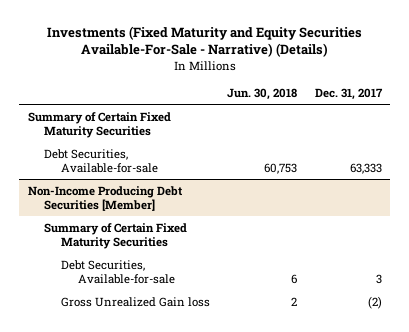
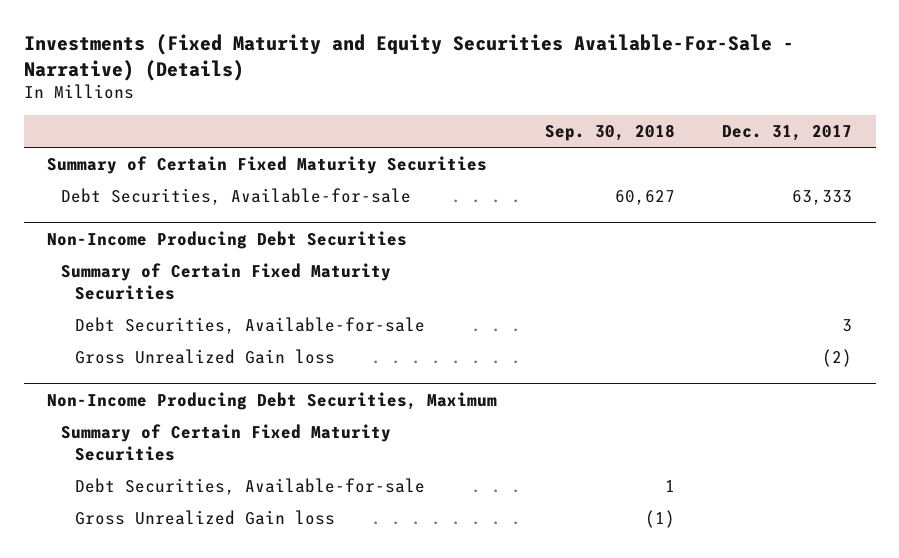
- | Jun. 30, 2018 | Dec. 31, 2017
+ | Sep. 30, 2018 | Dec. 31, 2017
- Non-Income Producing Debt Securities [Member]
+ Non-Income Producing Debt Securities
+ Non-Income Producing Debt Securities, Maximum
+ Summary of Certain Fixed Maturity Securities
+ Debt Securities, Available-for-sale | 1 |
+ Gross Unrealized Gain loss | (1) |

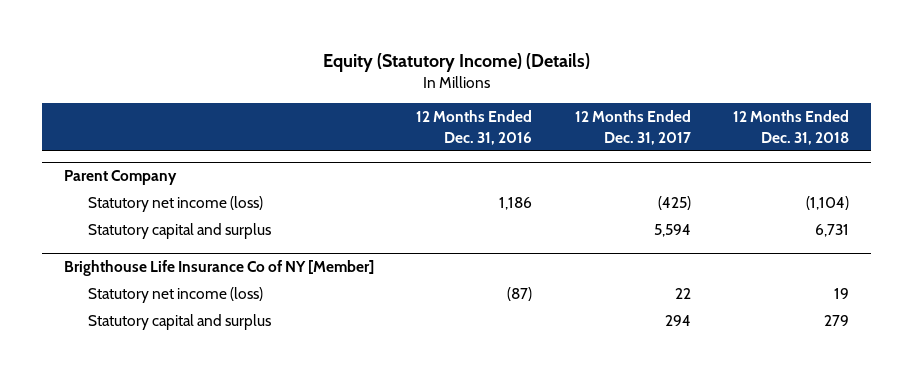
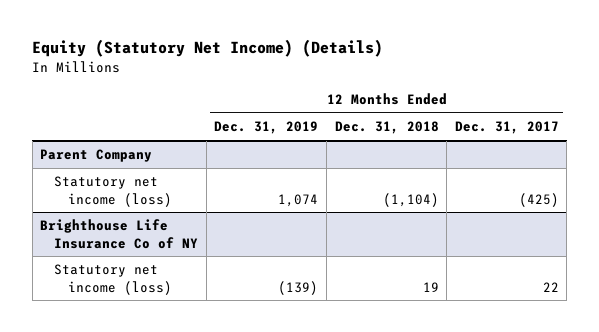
- Equity (Statutory Income) (Details)
+ Equity (Statutory Net Income) (Details)
- | 12 Months Ended Dec. 31, 2016 | 12 Months Ended Dec. 31, 2017 | 12 Months Ended Dec. 31, 2018
+ | 12 Months Ended Dec. 31, 2019 | 12 Months Ended Dec. 31, 2018 | 12 Months Ended Dec. 31, 2017
@ Parent Company
- Statutory capital and surplus | | 5,594 | 6,731
- Brighthouse Life Insurance Co of NY [Member]
+ Brighthouse Life Insurance Co of NY
- Statutory capital and surplus | | 294 | 279

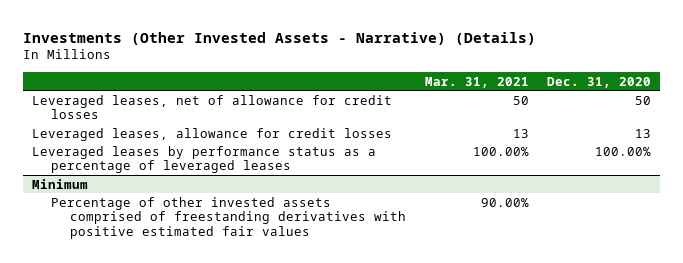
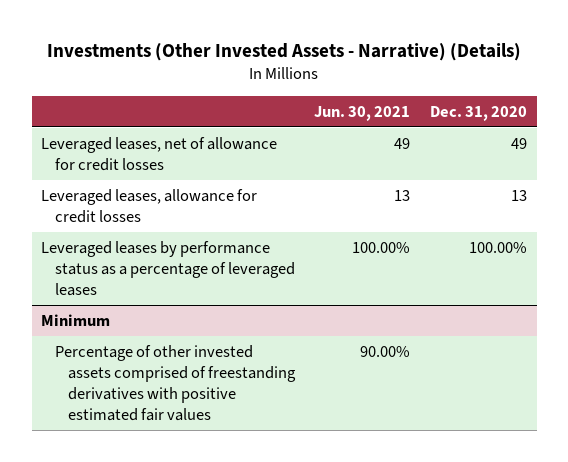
- | Mar. 31, 2021 | Dec. 31, 2020
+ | Jun. 30, 2021 | Dec. 31, 2020
- Leveraged leases, net of allowance for credit losses | 50 | 50
+ Leveraged leases, net of allowance for credit losses | 49 | 49

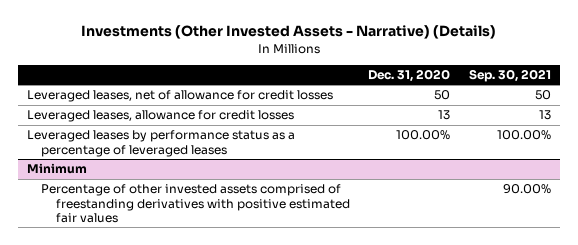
- | Jun. 30, 2021 | Dec. 31, 2020
+ | Dec. 31, 2020 | Sep. 30, 2021
- Leveraged leases, net of allowance for credit losses | 49 | 49
+ Leveraged leases, net of allowance for credit losses | 50 | 50

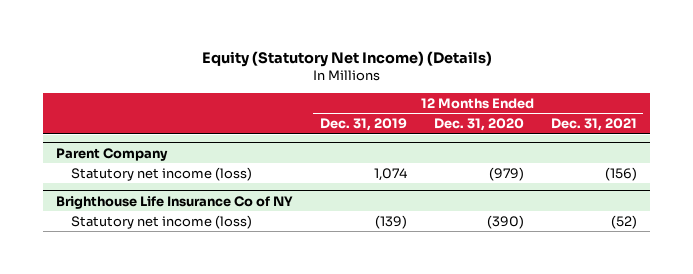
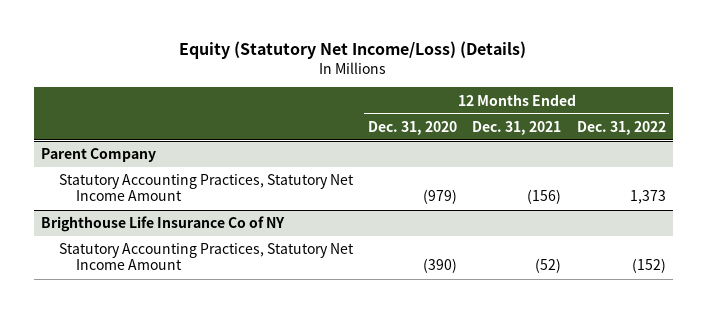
- Equity (Statutory Net Income) (Details)
+ Equity (Statutory Net Income/Loss) (Details)
- | 12 Months Ended Dec. 31, 2019 | 12 Months Ended Dec. 31, 2020 | 12 Months Ended Dec. 31, 2021
+ | 12 Months Ended Dec. 31, 2020 | 12 Months Ended Dec. 31, 2021 | 12 Months Ended Dec. 31, 2022
@ Parent Company
- Statutory net income (loss) | 1,074 | (979) | (156)
+ Statutory Accounting Practices, Statutory Net Income Amount | (979) | (156) | 1,373
@ Brighthouse Life Insurance Co of NY
- Statutory net income (loss) | (139) | (390) | (52)
+ Statutory Accounting Practices, Statutory Net Income Amount | (390) | (52) | (152)

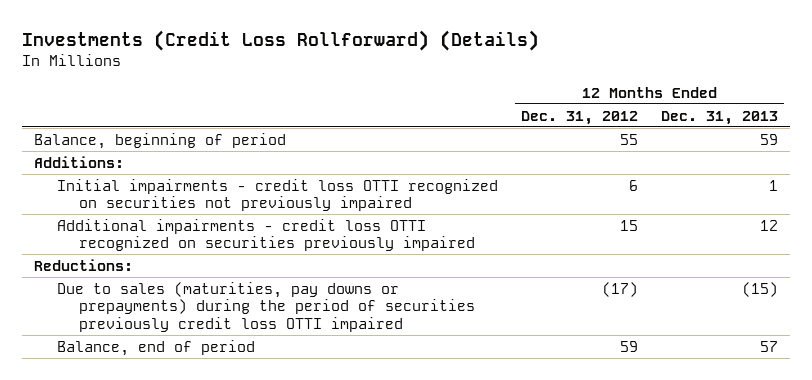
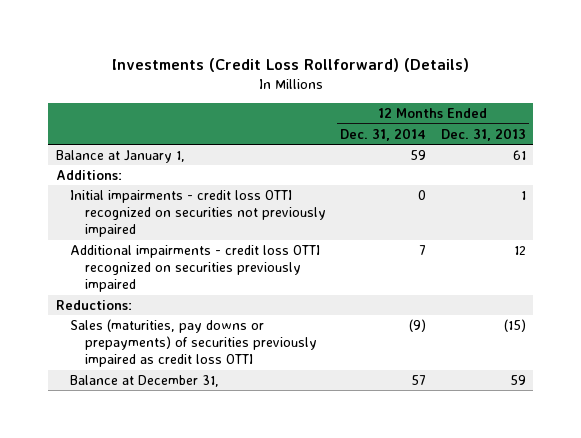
- | 12 Months Ended Dec. 31, 2012 | 12 Months Ended Dec. 31, 2013
+ | 12 Months Ended Dec. 31, 2014 | 12 Months Ended Dec. 31, 2013
- Balance, beginning of period | 55 | 59
+ Balance at January 1, | 59 | 61
- Due to sales (maturities, pay downs or prepayments) during the period of securities previously credit loss OTTI impaired | (17) | (15)
- Balance, end of period | 59 | 57
+ Sales (maturities, pay downs or prepayments) of securities previously impaired as credit loss OTTI | (9) | (15)
+ Balance at December 31, | 57 | 59

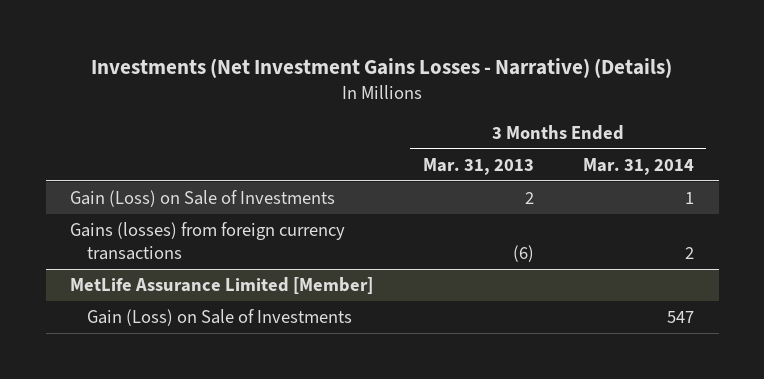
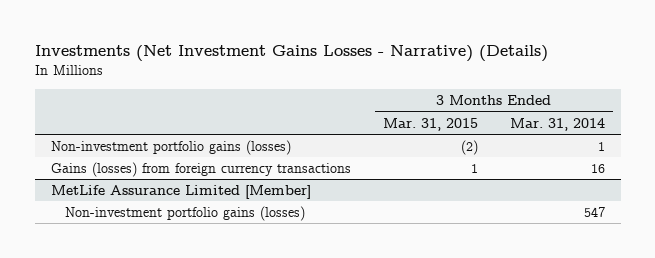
- | 3 Months Ended Mar. 31, 2013 | 3 Months Ended Mar. 31, 2014
+ | 3 Months Ended Mar. 31, 2015 | 3 Months Ended Mar. 31, 2014
- Gain (Loss) on Sale of Investments | 2 | 1
- Gains (losses) from foreign currency transactions | (6) | 2
+ Non-investment portfolio gains (losses) | (2) | 1
+ Gains (losses) from foreign currency transactions | 1 | 16
@ MetLife Assurance Limited [Member]
- Gain (Loss) on Sale of Investments | | 547
+ Non-investment portfolio gains (losses) | | 547

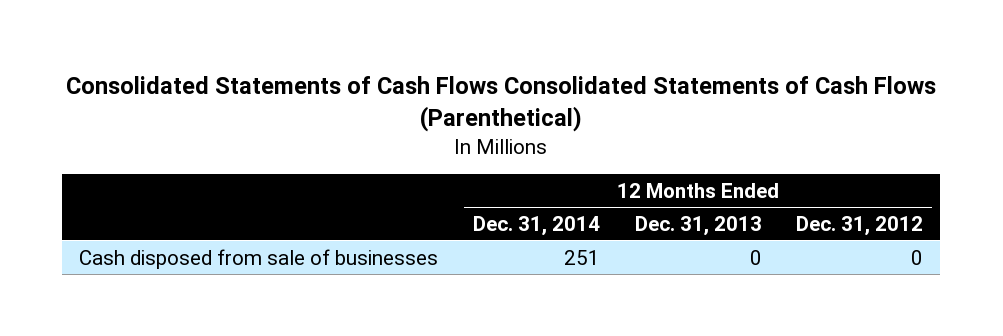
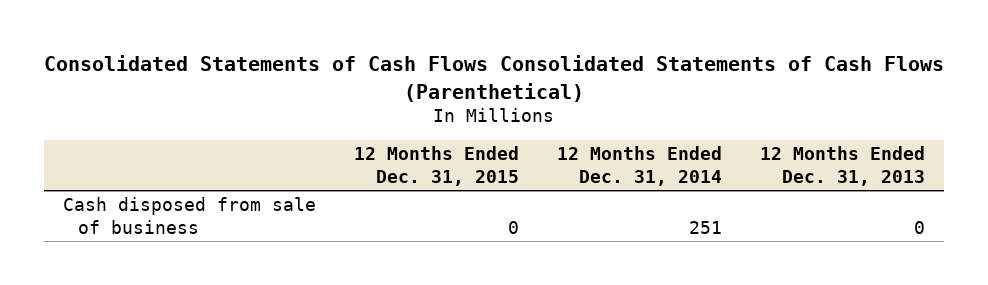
- | 12 Months Ended Dec. 31, 2014 | 12 Months Ended Dec. 31, 2013 | 12 Months Ended Dec. 31, 2012
+ | 12 Months Ended Dec. 31, 2015 | 12 Months Ended Dec. 31, 2014 | 12 Months Ended Dec. 31, 2013
- Cash disposed from sale of businesses | 251 | 0 | 0
+ Cash disposed from sale of business | 0 | 251 | 0

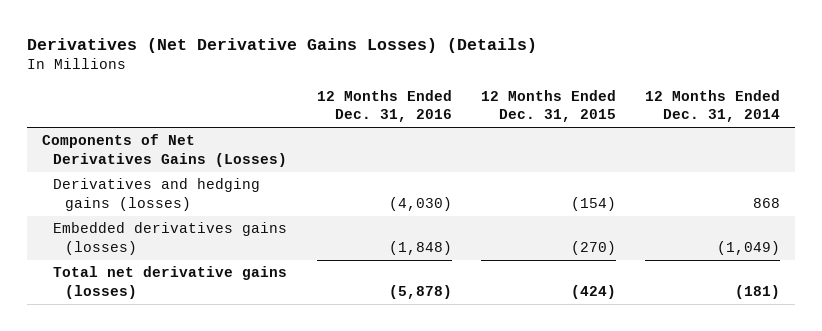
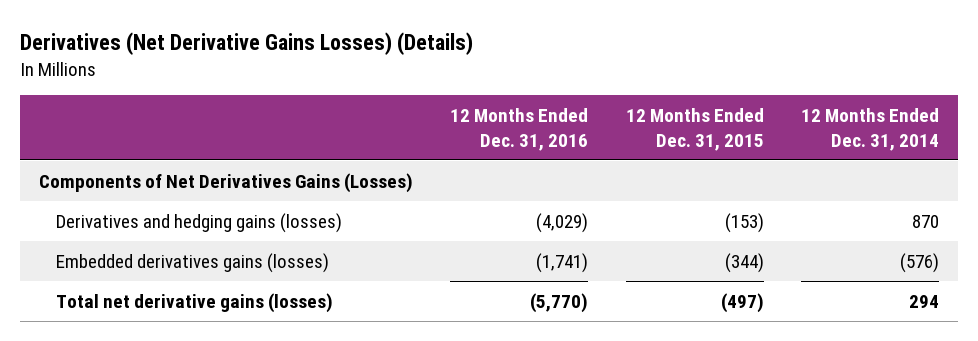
- Derivatives and hedging gains (losses) | (4,030) | (154) | 868
- Embedded derivatives gains (losses) | (1,848) | (270) | (1,049)
- Total net derivative gains (losses) | (5,878) | (424) | (181)
+ Derivatives and hedging gains (losses) | (4,029) | (153) | 870
+ Embedded derivatives gains (losses) | (1,741) | (344) | (576)
+ Total net derivative gains (losses) | (5,770) | (497) | 294

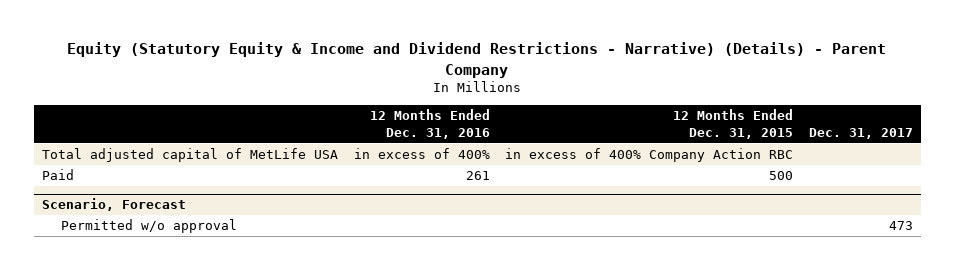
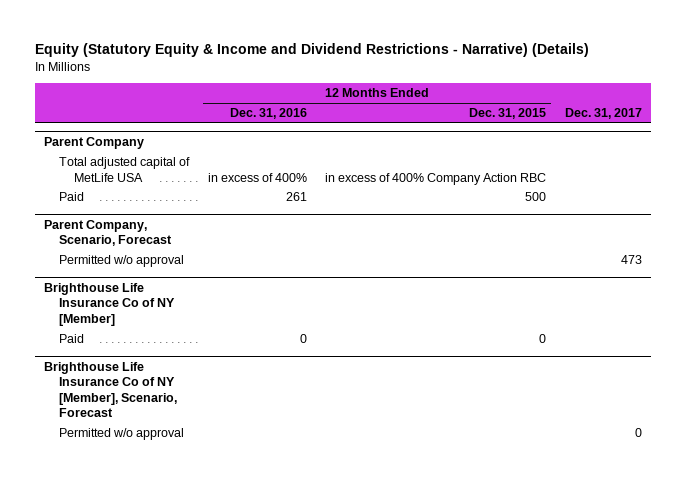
- Equity (Statutory Equity & Income and Dividend Restrictions - Narrative) (Details) - Parent Company
+ Equity (Statutory Equity & Income and Dividend Restrictions - Narrative) (Details)
+ Parent Company
- Scenario, Forecast
+ Parent Company, Scenario, Forecast
+ Brighthouse Life Insurance Co of NY [Member]
+ Paid | 0 | 0 |
+ Brighthouse Life Insurance Co of NY [Member], Scenario, Forecast
+ Permitted w/o approval | | | 0

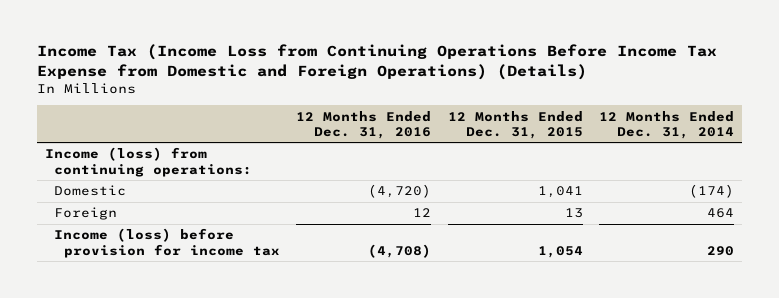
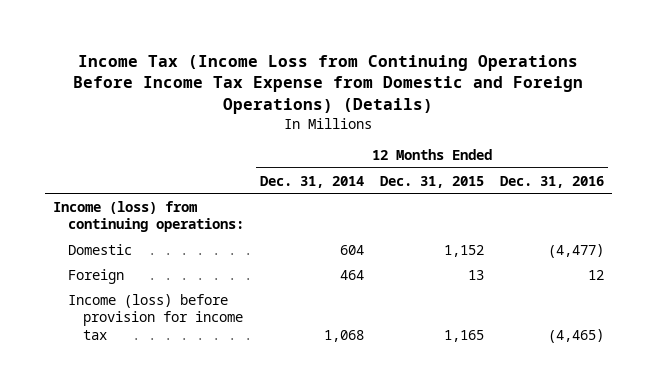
- | 12 Months Ended Dec. 31, 2016 | 12 Months Ended Dec. 31, 2015 | 12 Months Ended Dec. 31, 2014
+ | 12 Months Ended Dec. 31, 2014 | 12 Months Ended Dec. 31, 2015 | 12 Months Ended Dec. 31, 2016
- Domestic | (4,720) | 1,041 | (174)
+ Domestic | 604 | 1,152 | (4,477)
- Income (loss) before provision for income tax | (4,708) | 1,054 | 290
+ Income (loss) before provision for income tax | 1,068 | 1,165 | (4,465)

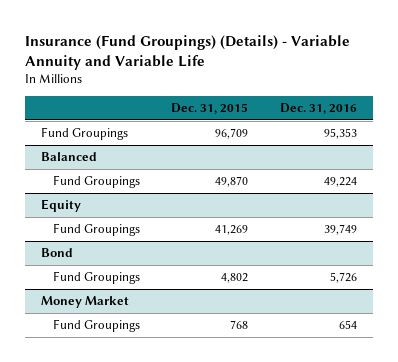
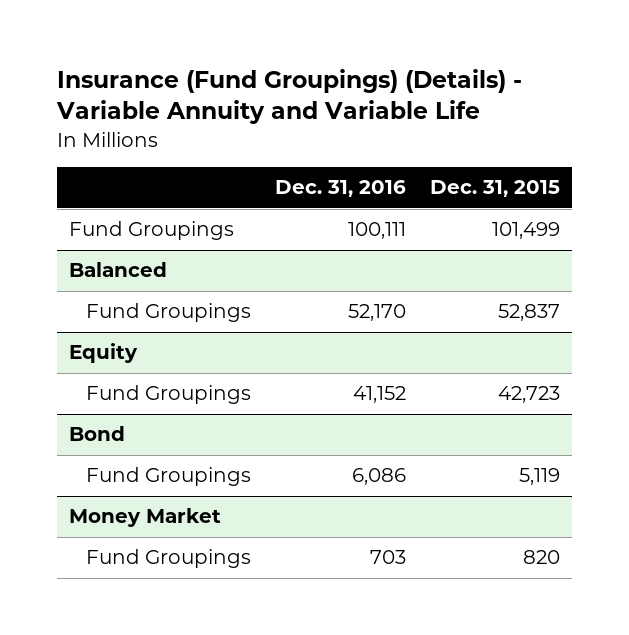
- | Dec. 31, 2015 | Dec. 31, 2016
+ | Dec. 31, 2016 | Dec. 31, 2015
- Fund Groupings | 96,709 | 95,353
+ Fund Groupings | 100,111 | 101,499
@ Balanced
- Fund Groupings | 49,870 | 49,224
+ Fund Groupings | 52,170 | 52,837
@ Equity
- Fund Groupings | 41,269 | 39,749
+ Fund Groupings | 41,152 | 42,723
@ Bond
- Fund Groupings | 4,802 | 5,726
+ Fund Groupings | 6,086 | 5,119
@ Money Market
- Fund Groupings | 768 | 654
+ Fund Groupings | 703 | 820

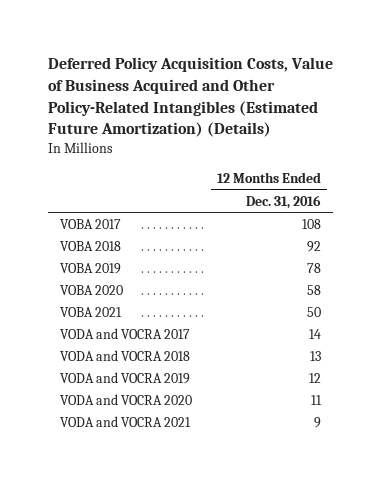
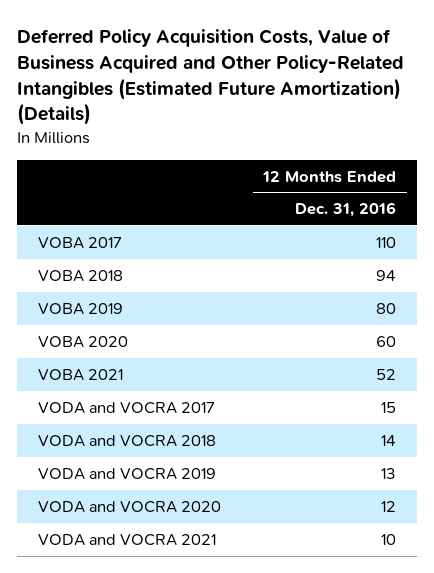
- VOBA 2017 | 108
- VOBA 2018 | 92
- VOBA 2019 | 78
- VOBA 2020 | 58
- VOBA 2021 | 50
- VODA and VOCRA 2017 | 14
- VODA and VOCRA 2018 | 13
- VODA and VOCRA 2019 | 12
- VODA and VOCRA 2020 | 11
- VODA and VOCRA 2021 | 9
+ VOBA 2017 | 110
+ VOBA 2018 | 94
+ VOBA 2019 | 80
+ VOBA 2020 | 60
+ VOBA 2021 | 52
+ VODA and VOCRA 2017 | 15
+ VODA and VOCRA 2018 | 14
+ VODA and VOCRA 2019 | 13
+ VODA and VOCRA 2020 | 12
+ VODA and VOCRA 2021 | 10

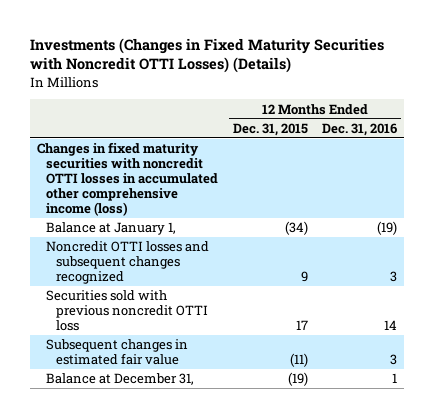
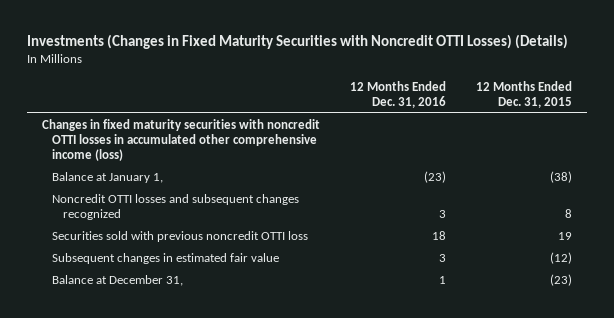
- | 12 Months Ended Dec. 31, 2015 | 12 Months Ended Dec. 31, 2016
+ | 12 Months Ended Dec. 31, 2016 | 12 Months Ended Dec. 31, 2015
- Balance at January 1, | (34) | (19)
- Noncredit OTTI losses and subsequent changes recognized | 9 | 3
- Securities sold with previous noncredit OTTI loss | 17 | 14
- Subsequent changes in estimated fair value | (11) | 3
- Balance at December 31, | (19) | 1
+ Balance at January 1, | (23) | (38)
+ Noncredit OTTI losses and subsequent changes recognized | 3 | 8
+ Securities sold with previous noncredit OTTI loss | 18 | 19
+ Subsequent changes in estimated fair value | 3 | (12)
+ Balance at December 31, | 1 | (23)

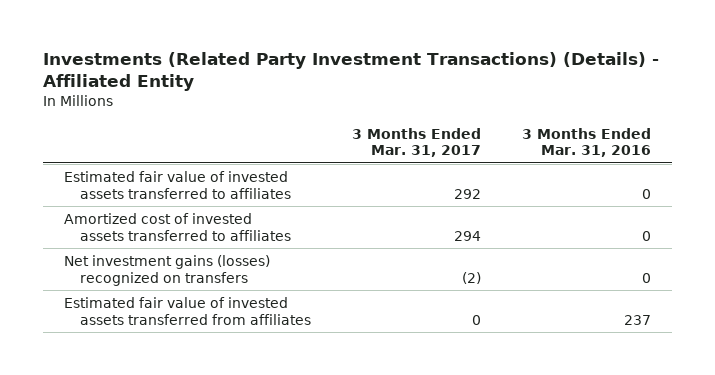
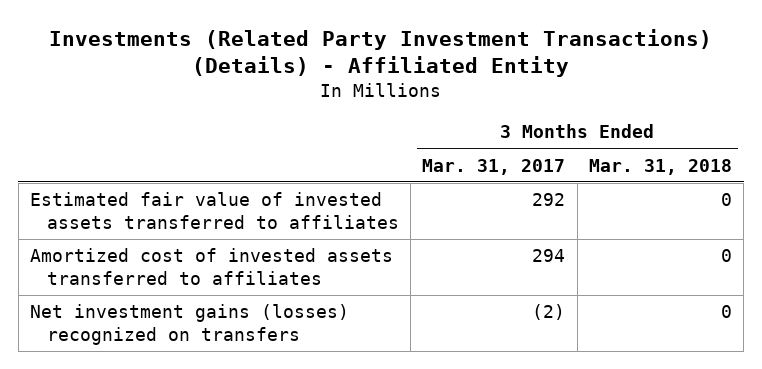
- | 3 Months Ended Mar. 31, 2017 | 3 Months Ended Mar. 31, 2016
+ | 3 Months Ended Mar. 31, 2017 | 3 Months Ended Mar. 31, 2018
- Estimated fair value of invested assets transferred from affiliates | 0 | 237

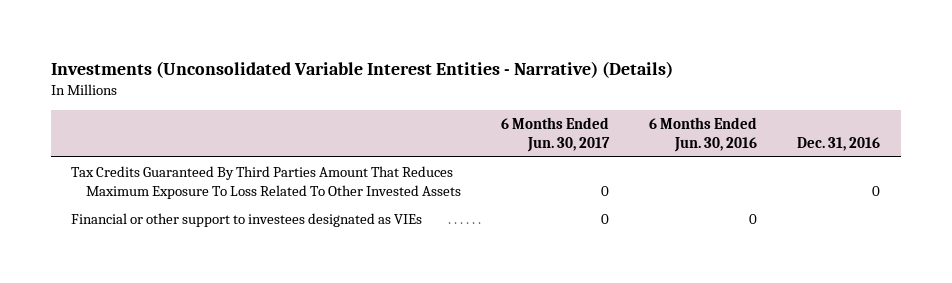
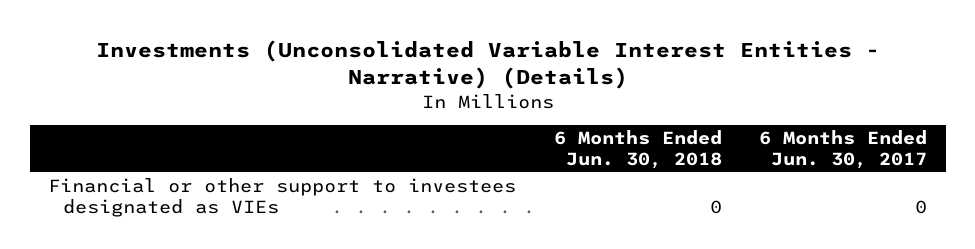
- | 6 Months Ended Jun. 30, 2017 | 6 Months Ended Jun. 30, 2016 | Dec. 31, 2016
+ | 6 Months Ended Jun. 30, 2018 | 6 Months Ended Jun. 30, 2017
- Tax Credits Guaranteed By Third Parties Amount That Reduces Maximum Exposure To Loss Related To Other Invested Assets | 0 | | 0

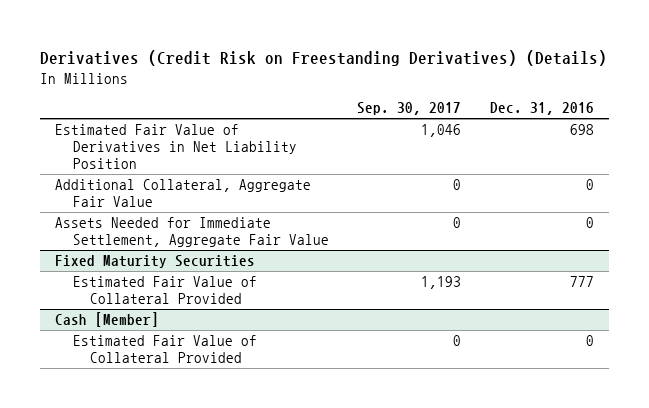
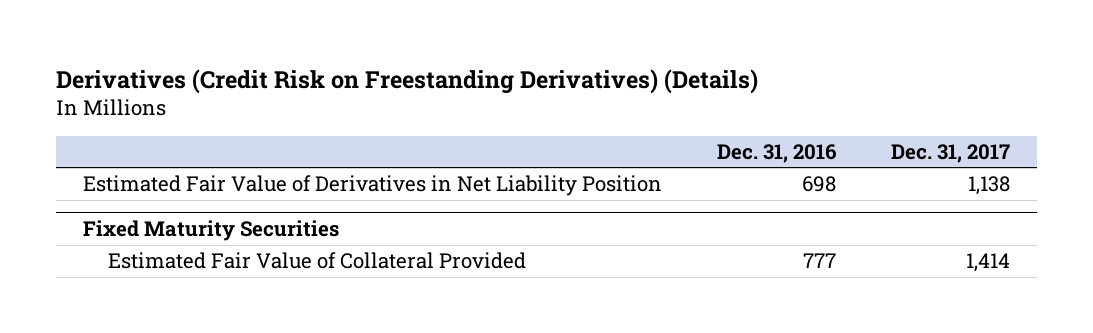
- | Sep. 30, 2017 | Dec. 31, 2016
+ | Dec. 31, 2016 | Dec. 31, 2017
- Additional Collateral, Aggregate Fair Value | 0 | 0
- Assets Needed for Immediate Settlement, Aggregate Fair Value | 0 | 0
- Cash [Member]
- Estimated Fair Value of Collateral Provided | 0 | 0

